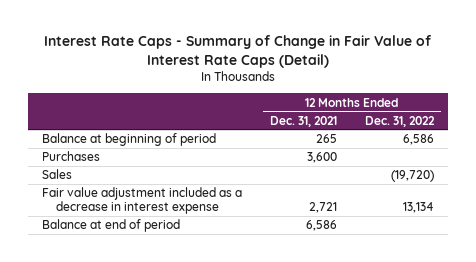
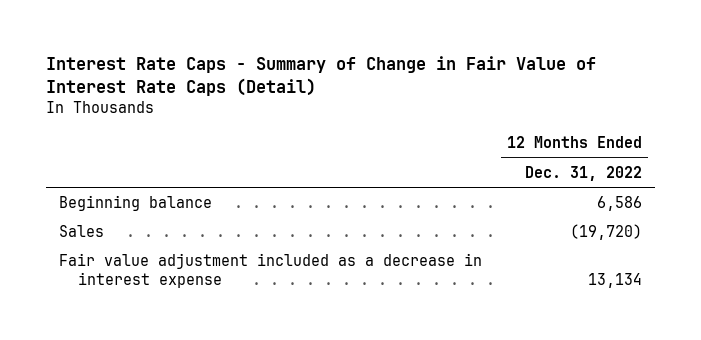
- | 12 Months Ended Dec. 31, 2021 | 12 Months Ended Dec. 31, 2022
+ | 12 Months Ended Dec. 31, 2022
- Balance at beginning of period | 265 | 6,586
- Purchases | 3,600 |
+ Beginning balance | 6,586
- Balance at end of period | 6,586 |

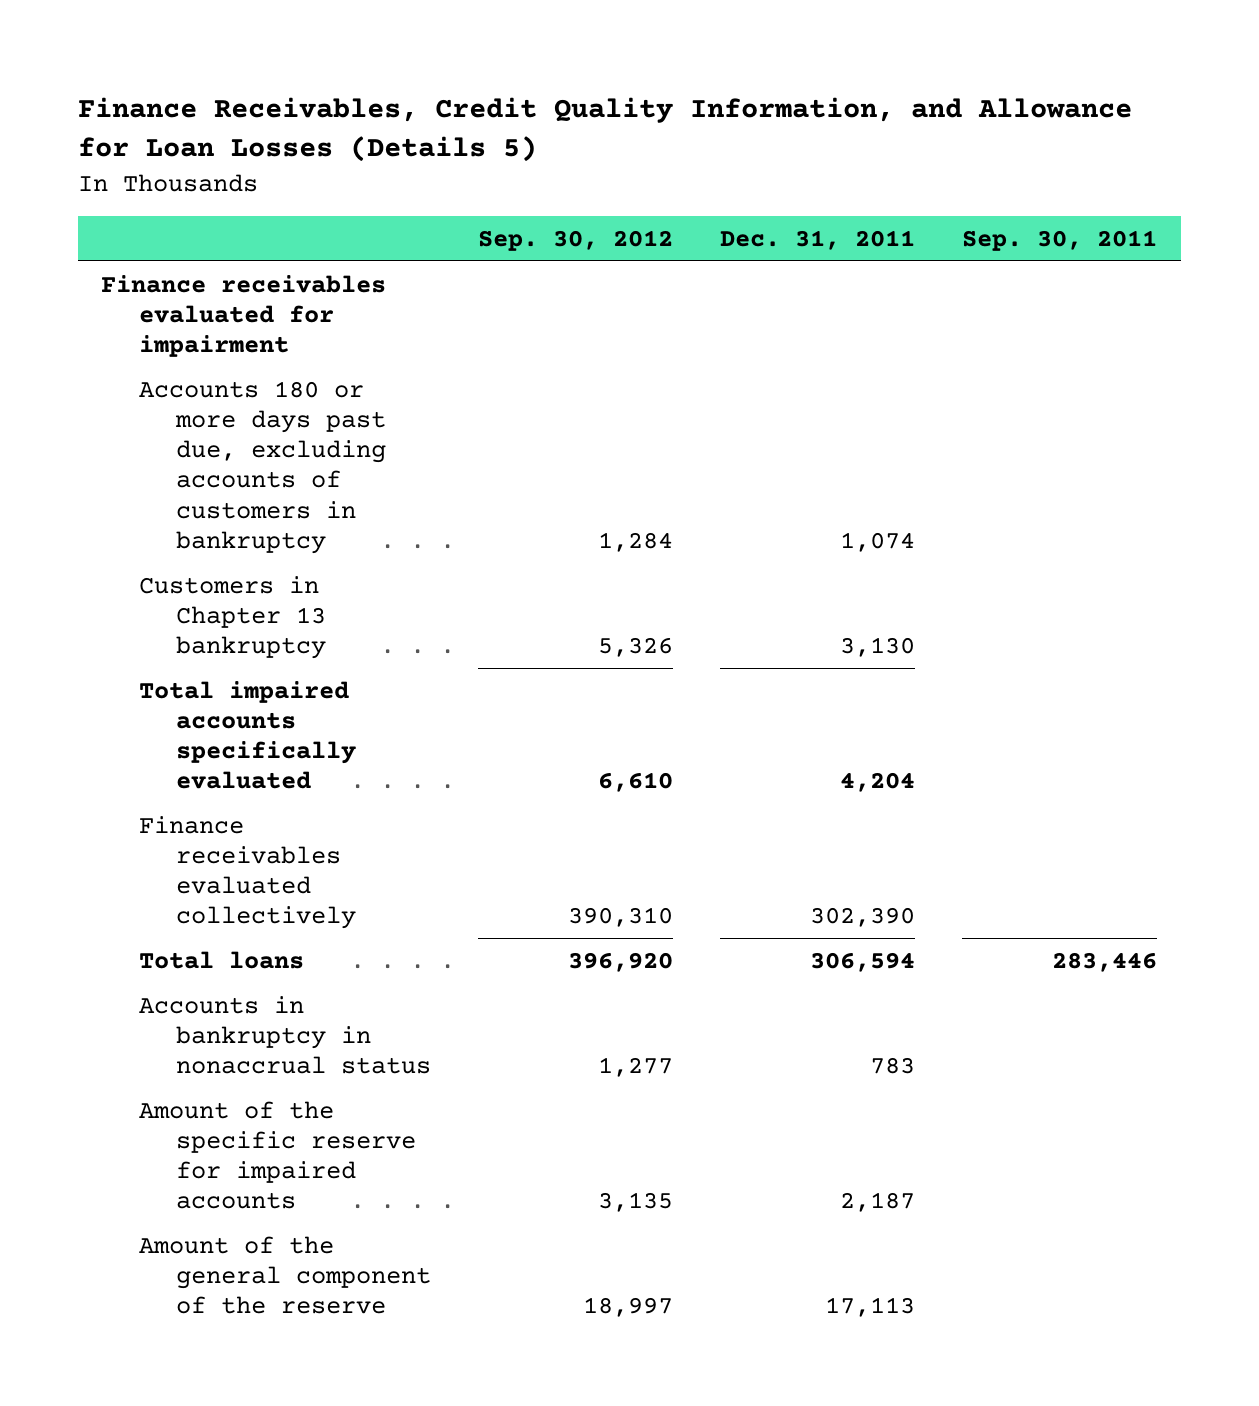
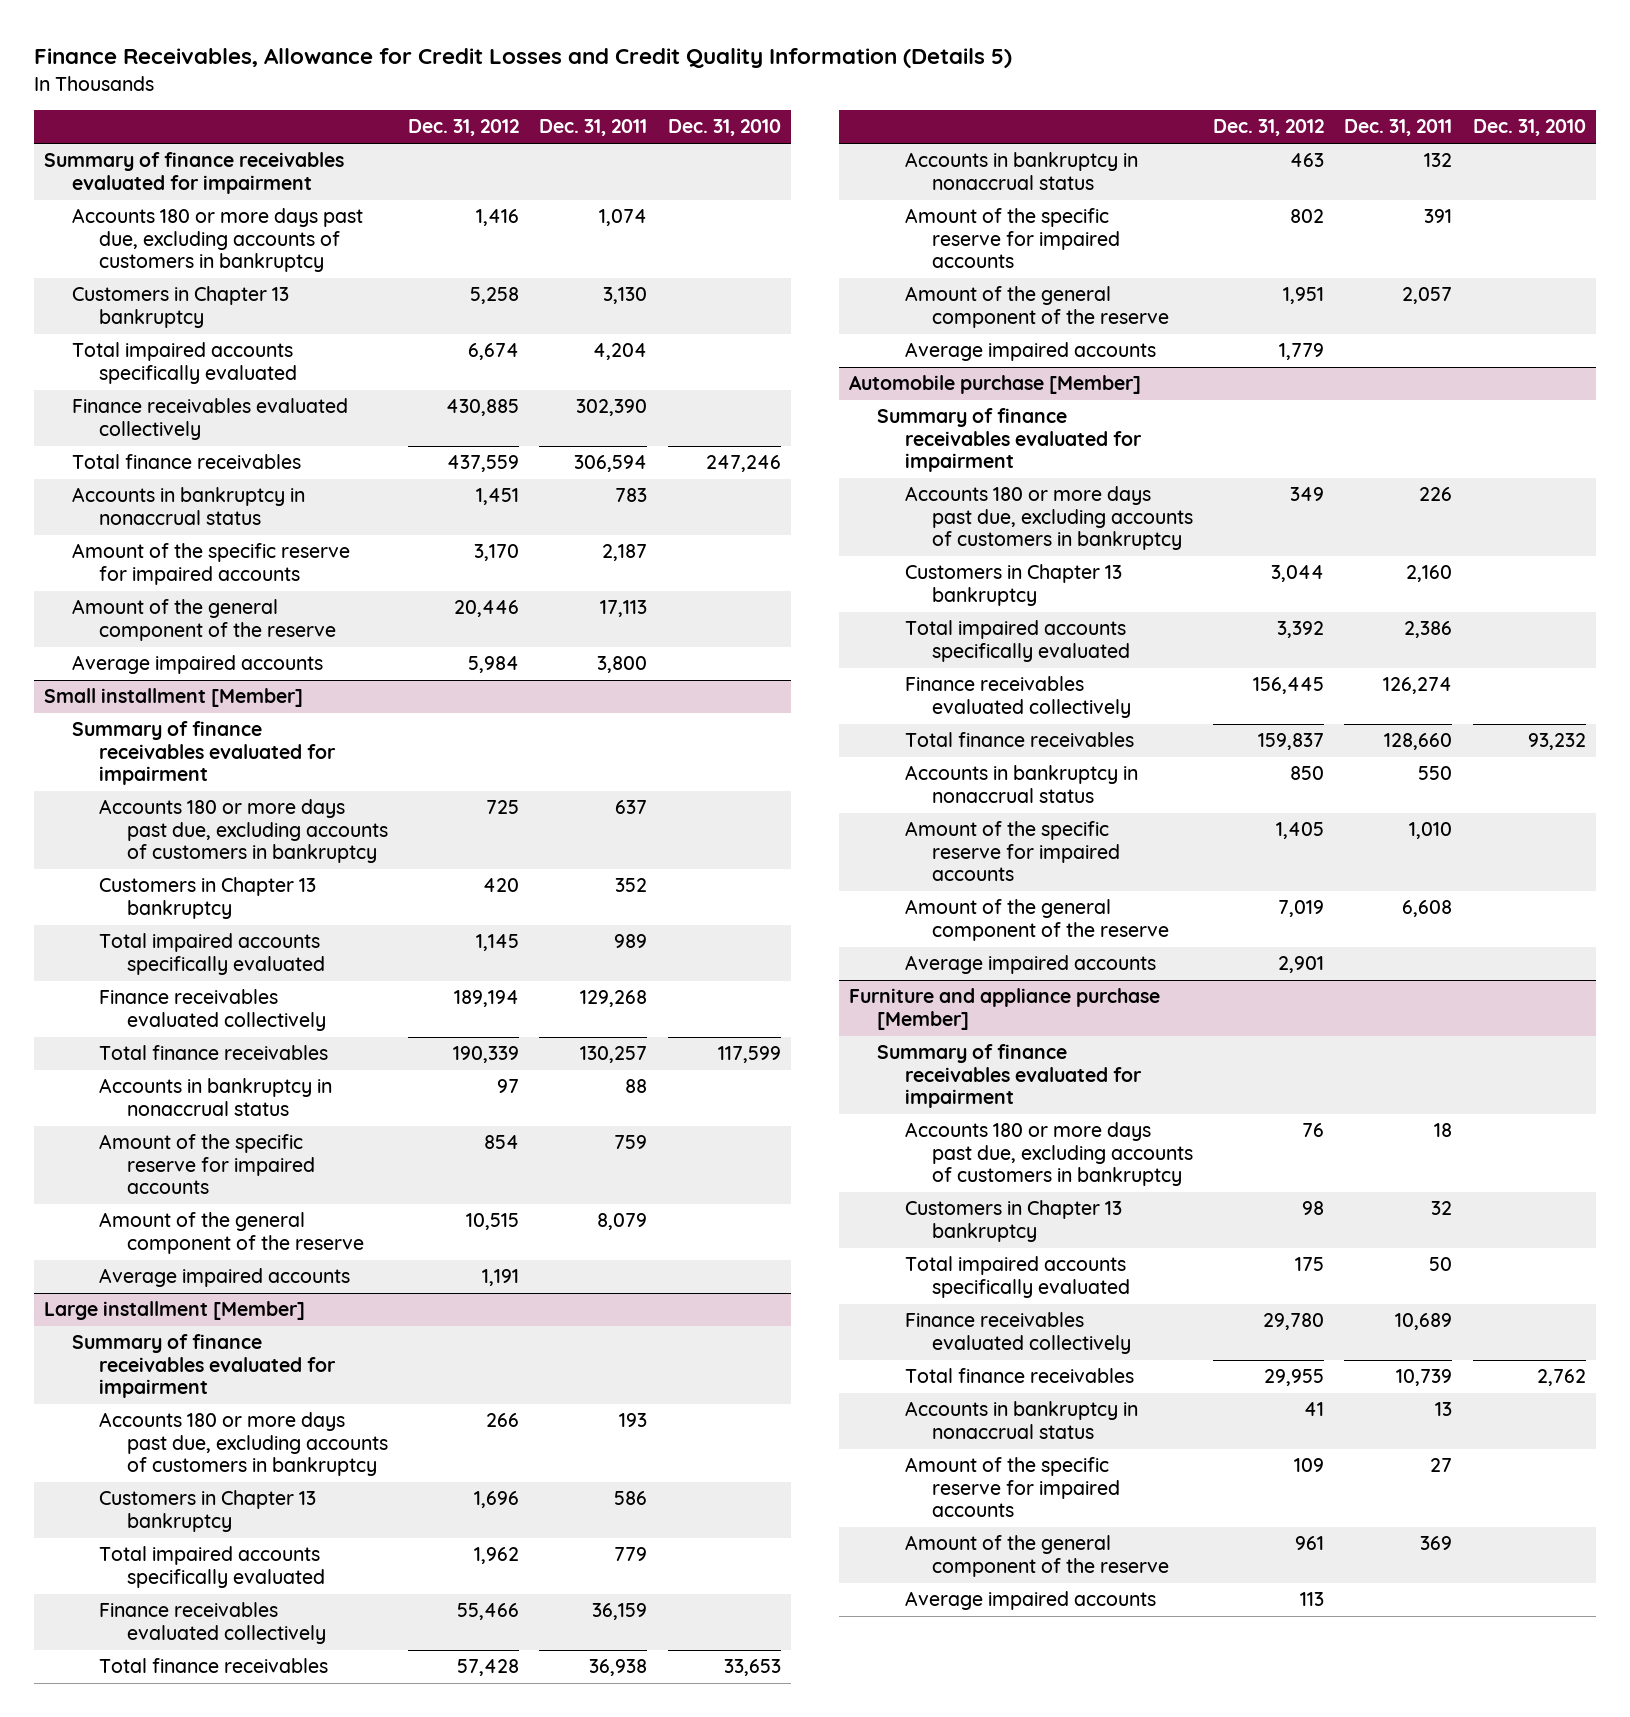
- Finance Receivables, Credit Quality Information, and Allowance for Loan Losses (Details 5)
+ Finance Receivables, Allowance for Credit Losses and Credit Quality Information (Details 5)
- | Sep. 30, 2012 | Dec. 31, 2011 | Sep. 30, 2011
+ | Dec. 31, 2012 | Dec. 31, 2011 | Dec. 31, 2010
- Finance receivables evaluated for impairment
+ Summary of finance receivables evaluated for impairment
- Total loans | 396,920 | 306,594 | 283,446
+ Total finance receivables | 437,559 | 306,594 | 247,246
+ Average impaired accounts | 5,984 | 3,800 |
+ Small installment [Member]
+ Summary of finance receivables evaluated for impairment
+ Accounts 180 or more days past due, excluding accounts of customers in bankruptcy | 725 | 637 |
+ Customers in Chapter 13 bankruptcy | 420 | 352 |
+ Total impaired accounts specifically evaluated | 1,145 | 989 |
+ Finance receivables evaluated collectively | 189,194 | 129,268 |
+ Total finance receivables | 190,339 | 130,257 | 117,599
+ Accounts in bankruptcy in nonaccrual status | 97 | 88 |
+ Amount of the specific reserve for impaired accounts | 854 | 759 |
+ Amount of the general component of the reserve | 10,515 | 8,079 |
+ Average impaired accounts | 1,191 | |
+ Large installment [Member]
+ Summary of finance receivables evaluated for impairment
+ Accounts 180 or more days past due, excluding accounts of customers in bankruptcy | 266 | 193 |
+ Customers in Chapter 13 bankruptcy | 1,696 | 586 |
+ Total impaired accounts specifically evaluated | 1,962 | 779 |
+ Finance receivables evaluated collectively | 55,466 | 36,159 |
+ Total finance receivables | 57,428 | 36,938 | 33,653
+ Accounts in bankruptcy in nonaccrual status | 463 | 132 |
+ Amount of the specific reserve for impaired accounts | 802 | 391 |
+ Amount of the general component of the reserve | 1,951 | 2,057 |
+ Average impaired accounts | 1,779 | |
+ Automobile purchase [Member]
+ Summary of finance receivables evaluated for impairment
+ Accounts 180 or more days past due, excluding accounts of customers in bankruptcy | 349 | 226 |
+ Customers in Chapter 13 bankruptcy | 3,044 | 2,160 |
+ Total impaired accounts specifically evaluated | 3,392 | 2,386 |
+ Finance receivables evaluated collectively | 156,445 | 126,274 |
+ Total finance receivables | 159,837 | 128,660 | 93,232
+ Accounts in bankruptcy in nonaccrual status | 850 | 550 |
+ Amount of the specific reserve for impaired accounts | 1,405 | 1,010 |
+ Amount of the general component of the reserve | 7,019 | 6,608 |
+ Average impaired accounts | 2,901 | |
+ Furniture and appliance purchase [Member]
+ Summary of finance receivables evaluated for impairment
+ Accounts 180 or more days past due, excluding accounts of customers in bankruptcy | 76 | 18 |
+ Customers in Chapter 13 bankruptcy | 98 | 32 |
+ Total impaired accounts specifically evaluated | 175 | 50 |
+ Finance receivables evaluated collectively | 29,780 | 10,689 |
+ Total finance receivables | 29,955 | 10,739 | 2,762
+ Accounts in bankruptcy in nonaccrual status | 41 | 13 |
+ Amount of the specific reserve for impaired accounts | 109 | 27 |
+ Amount of the general component of the reserve | 961 | 369 |
+ Average impaired accounts | 113 | |

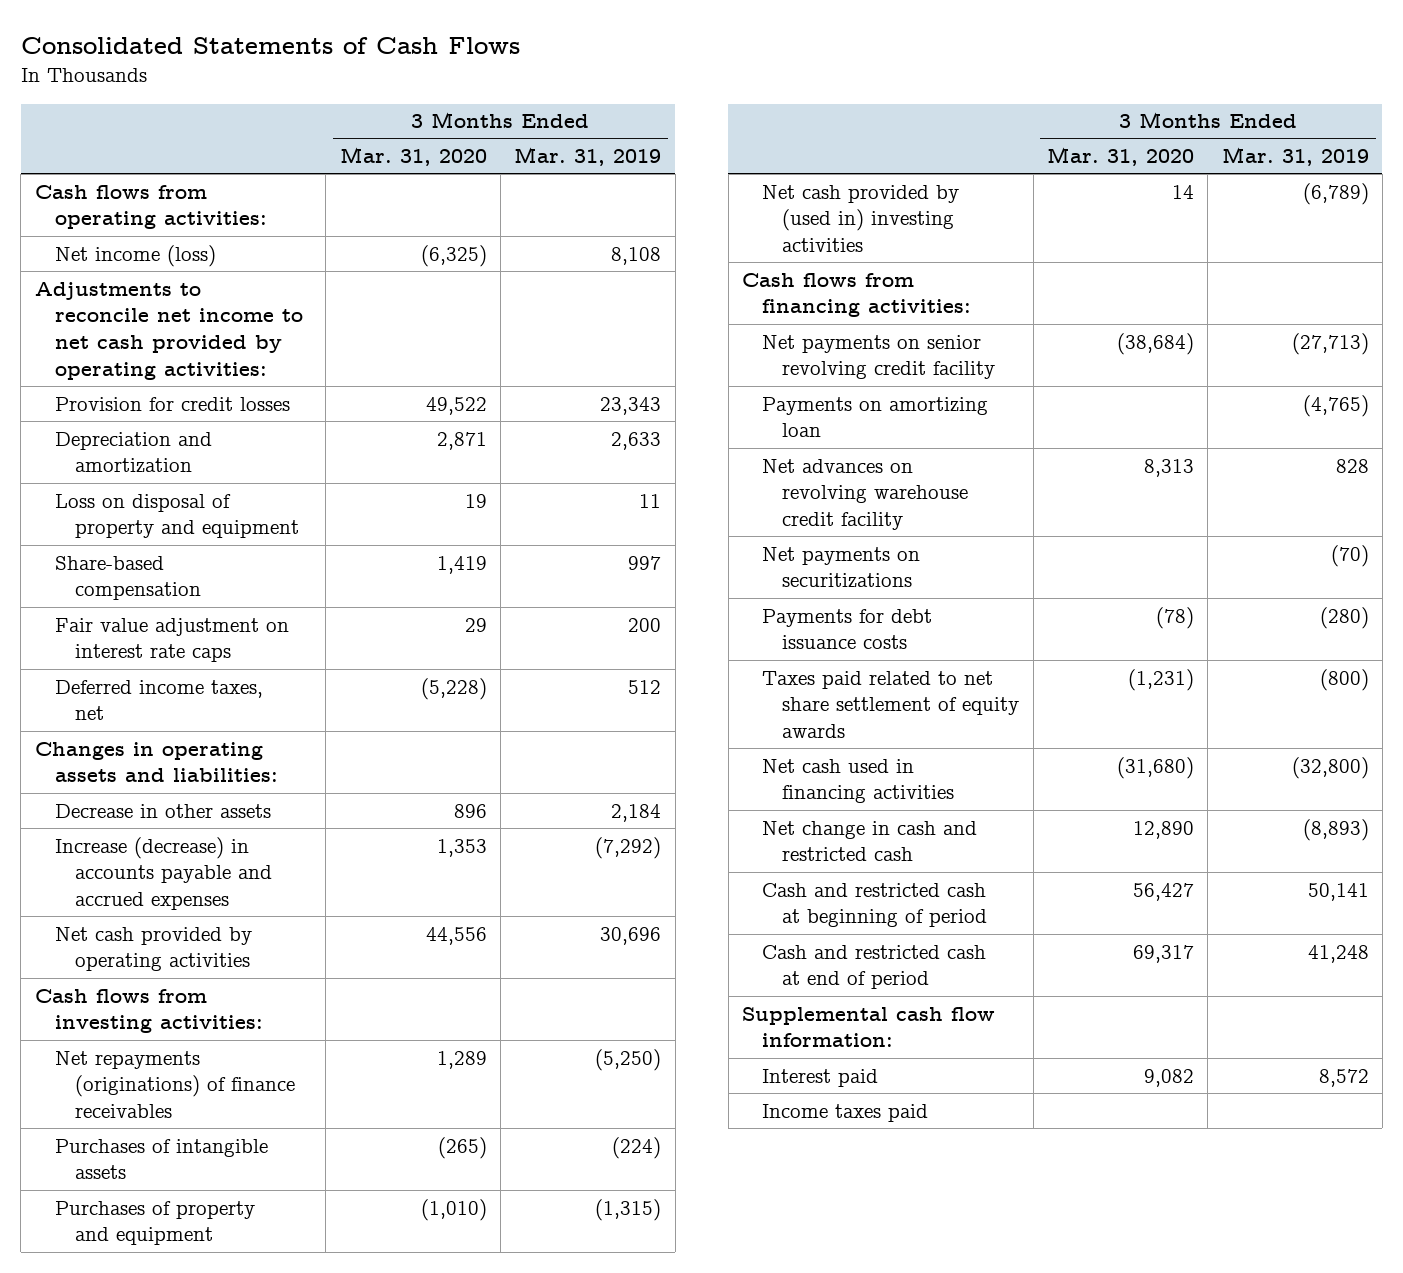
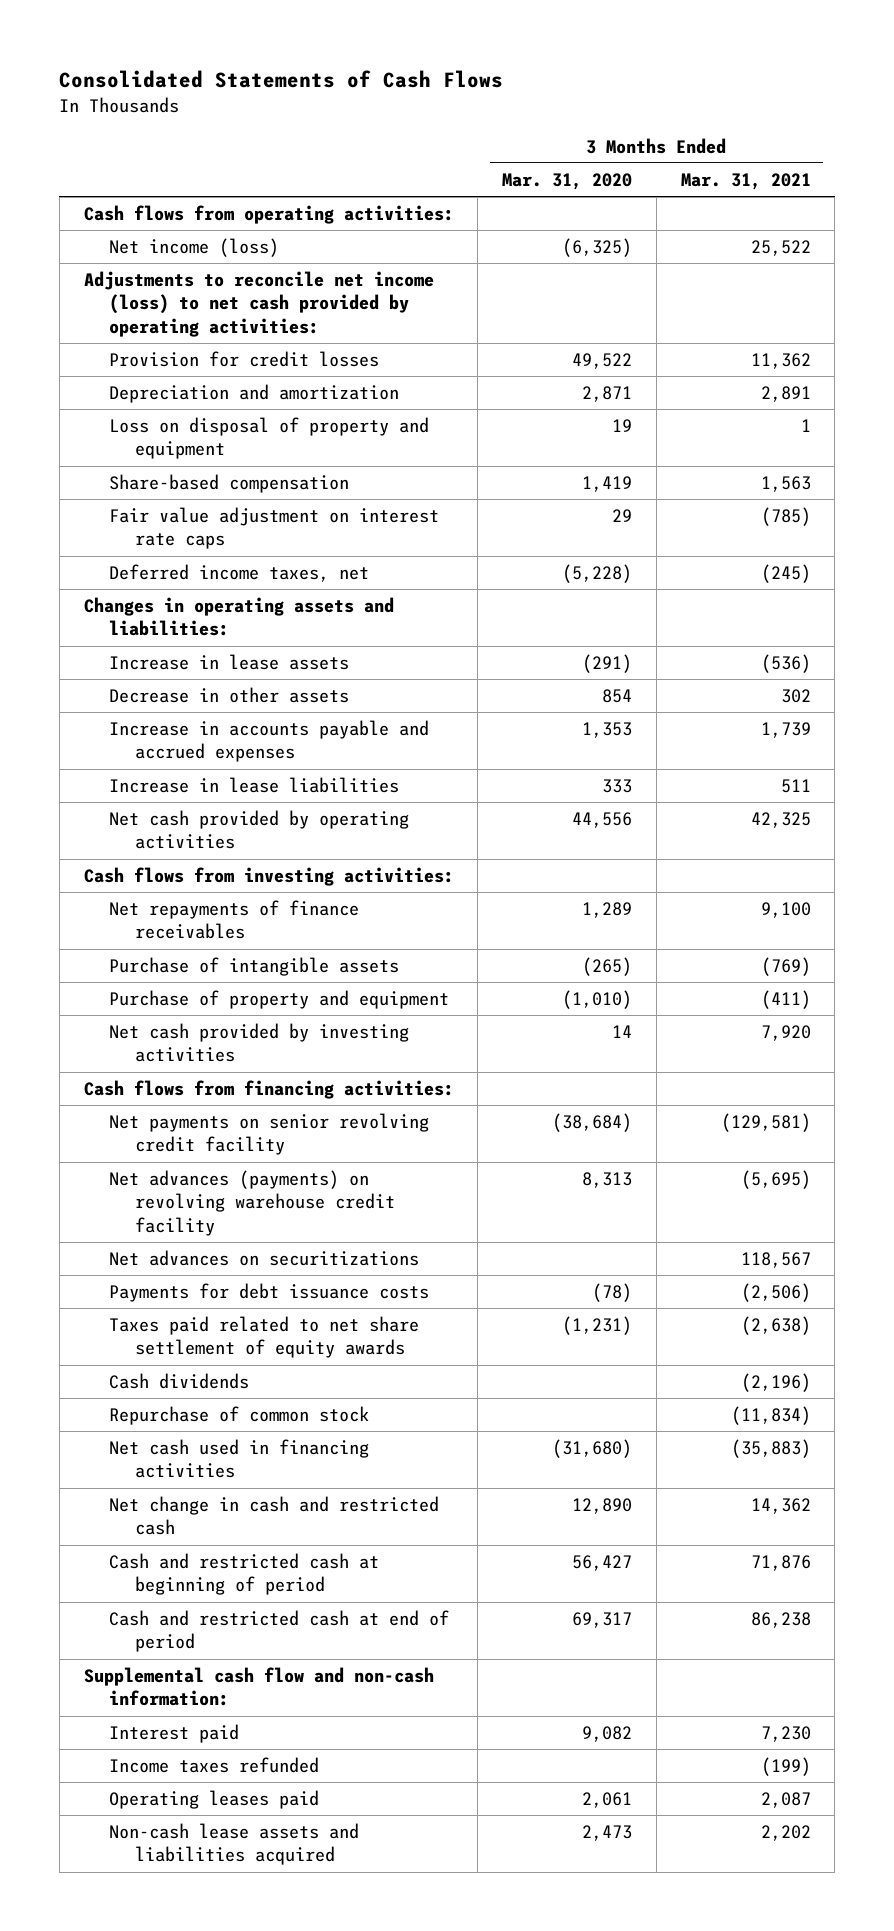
- | 3 Months Ended Mar. 31, 2020 | 3 Months Ended Mar. 31, 2019
+ | 3 Months Ended Mar. 31, 2020 | 3 Months Ended Mar. 31, 2021
- Adjustments to reconcile net income to net cash provided by operating activities:
+ Adjustments to reconcile net income (loss) to net cash provided by operating activities:
- Decrease in other assets | 896 | 2,184
- Increase (decrease) in accounts payable and accrued expenses | 1,353 | (7,292)
+ Increase in lease assets | (291) | (536)
+ Decrease in other assets | 854 | 302
+ Increase in accounts payable and accrued expenses | 1,353 | 1,739
+ Increase in lease liabilities | 333 | 511
- Net repayments (originations) of finance receivables | 1,289 | (5,250)
- Purchases of intangible assets | (265) | (224)
- Purchases of property and equipment | (1,010) | (1,315)
- Net cash provided by (used in) investing activities | 14 | (6,789)
+ Net repayments of finance receivables | 1,289 | 9,100
+ Purchase of intangible assets | (265) | (769)
+ Purchase of property and equipment | (1,010) | (411)
+ Net cash provided by investing activities | 14 | 7,920
- Payments on amortizing loan | | (4,765)
- Net advances on revolving warehouse credit facility | 8,313 | 828
- Net payments on securitizations | | (70)
+ Net advances (payments) on revolving warehouse credit facility | 8,313 | (5,695)
+ Net advances on securitizations | | 118,567
+ Cash dividends | | (2,196)
+ Repurchase of common stock | | (11,834)
- Supplemental cash flow information:
+ Supplemental cash flow and non-cash information:
- Income taxes paid
+ Income taxes refunded | | (199)
+ Operating leases paid | 2,061 | 2,087
+ Non-cash lease assets and liabilities acquired | 2,473 | 2,202

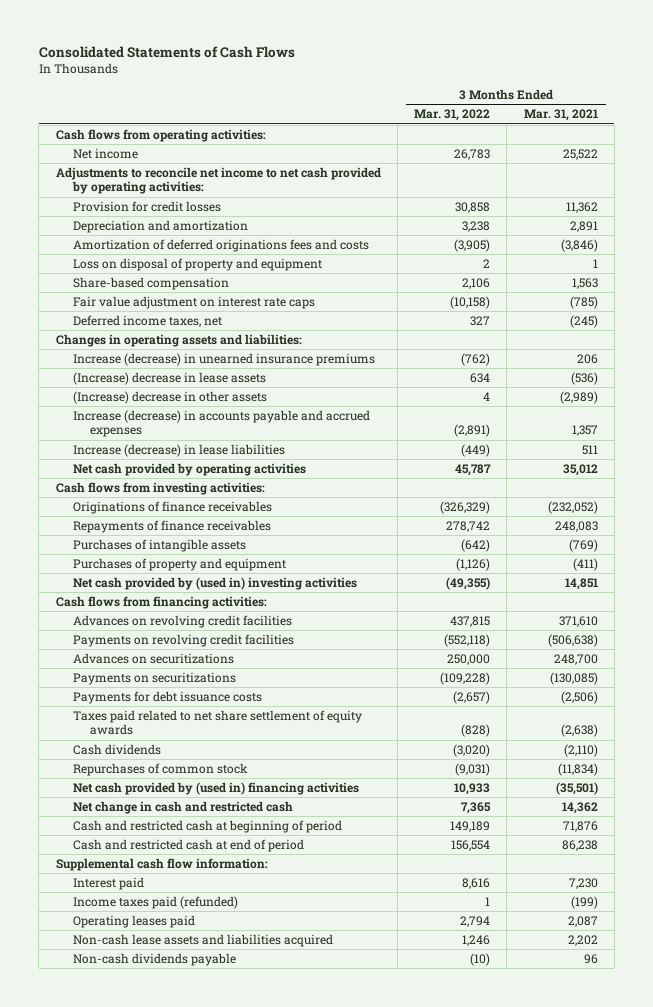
- | 3 Months Ended Mar. 31, 2020 | 3 Months Ended Mar. 31, 2021
+ | 3 Months Ended Mar. 31, 2022 | 3 Months Ended Mar. 31, 2021
- Net income (loss) | (6,325) | 25,522
- Adjustments to reconcile net income (loss) to net cash provided by operating activities:
+ Net income | 26,783 | 25,522
+ Adjustments to reconcile net income to net cash provided by operating activities:
+ Amortization of deferred originations fees and costs | (3,905) | (3,846)
- Increase in lease assets | (291) | (536)
- Decrease in other assets | 854 | 302
- Increase in accounts payable and accrued expenses | 1,353 | 1,739
- Increase in lease liabilities | 333 | 511
- Net cash provided by operating activities | 44,556 | 42,325
+ Increase (decrease) in unearned insurance premiums | (762) | 206
+ (Increase) decrease in lease assets | 634 | (536)
+ (Increase) decrease in other assets | 4 | (2,989)
+ Increase (decrease) in accounts payable and accrued expenses | (2,891) | 1,357
+ Increase (decrease) in lease liabilities | (449) | 511
+ Net cash provided by operating activities | 45,787 | 35,012
- Net repayments of finance receivables | 1,289 | 9,100
- Purchase of intangible assets | (265) | (769)
- Purchase of property and equipment | (1,010) | (411)
- Net cash provided by investing activities | 14 | 7,920
+ Originations of finance receivables | (326,329) | (232,052)
+ Repayments of finance receivables | 278,742 | 248,083
+ Purchases of intangible assets | (642) | (769)
+ Purchases of property and equipment | (1,126) | (411)
+ Net cash provided by (used in) investing activities | (49,355) | 14,851
- Net payments on senior revolving credit facility | (38,684) | (129,581)
- Net advances (payments) on revolving warehouse credit facility | 8,313 | (5,695)
- Net advances on securitizations | | 118,567
+ Advances on revolving credit facilities | 437,815 | 371,610
+ Payments on revolving credit facilities | (552,118) | (506,638)
+ Advances on securitizations | 250,000 | 248,700
+ Payments on securitizations | (109,228) | (130,085)
- Cash dividends | | (2,196)
- Repurchase of common stock | | (11,834)
- Net cash used in financing activities | (31,680) | (35,883)
+ Cash dividends | (3,020) | (2,110)
+ Repurchases of common stock | (9,031) | (11,834)
+ Net cash provided by (used in) financing activities | 10,933 | (35,501)
- Supplemental cash flow and non-cash information:
+ Supplemental cash flow information:
- Income taxes refunded | | (199)
+ Income taxes paid (refunded) | 1 | (199)
+ Non-cash dividends payable | (10) | 96

